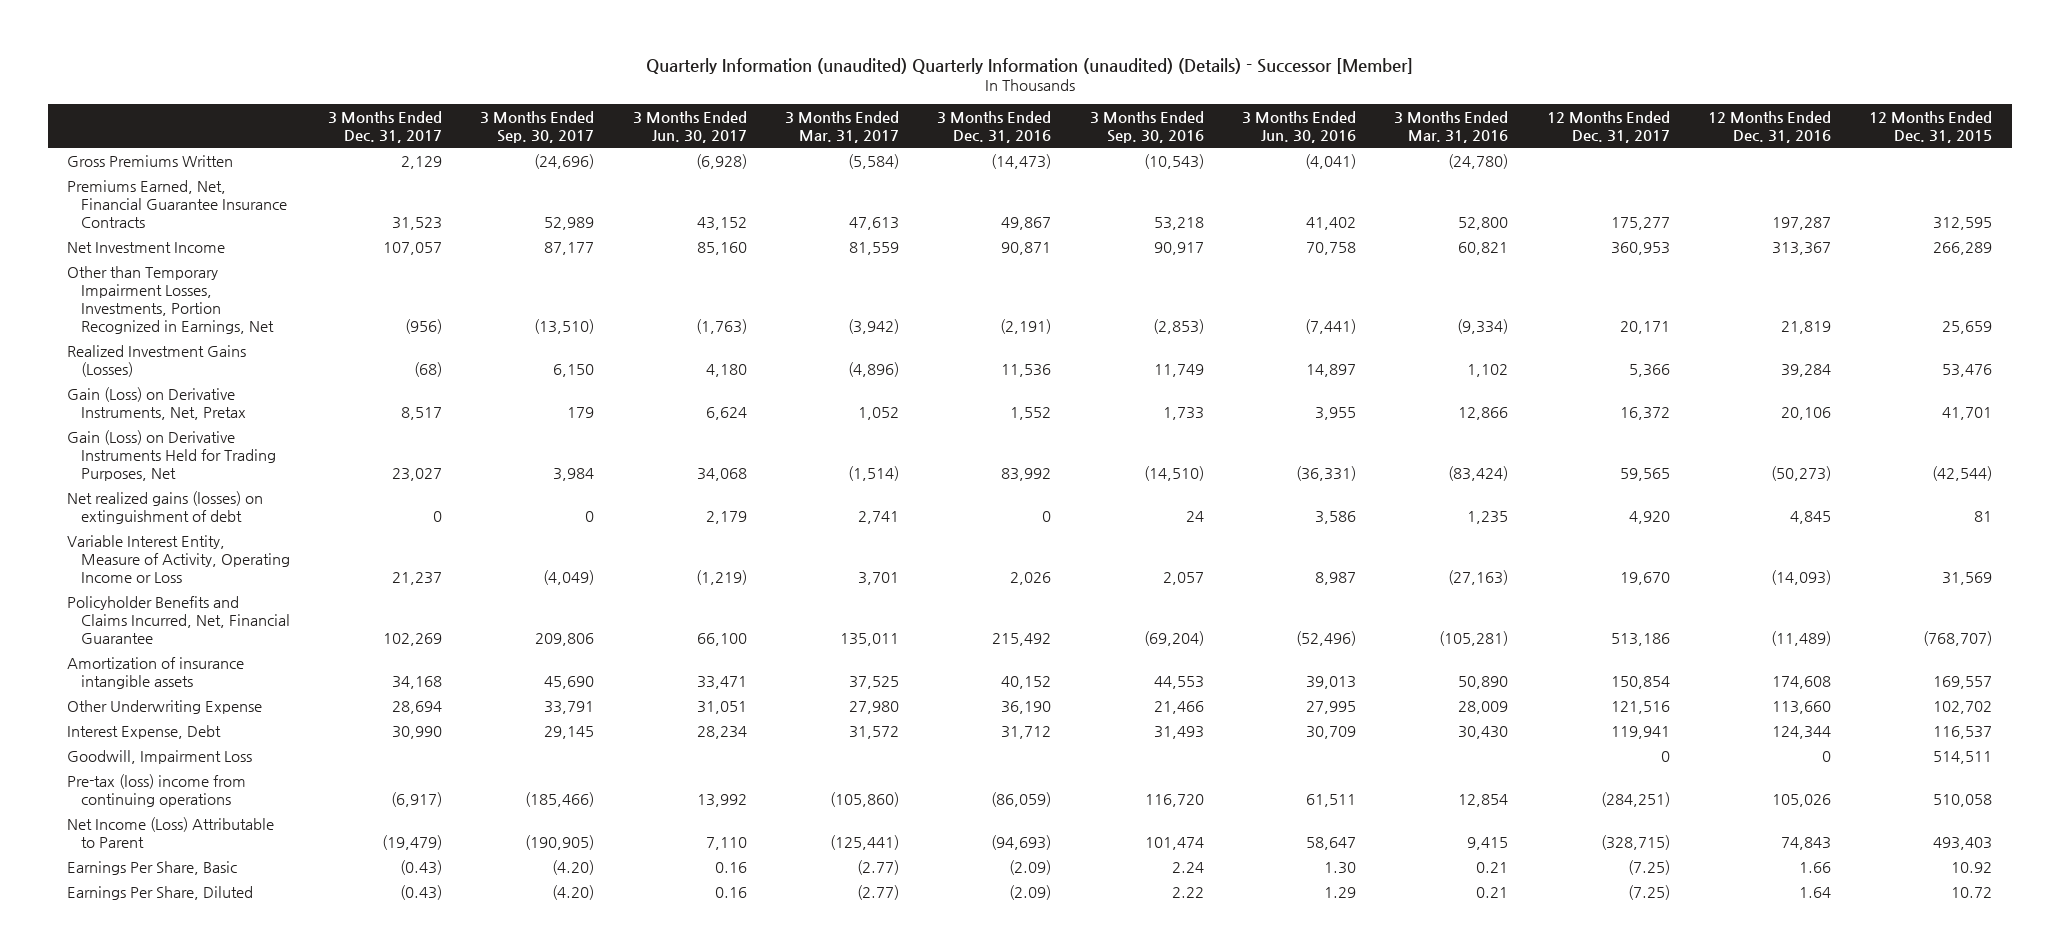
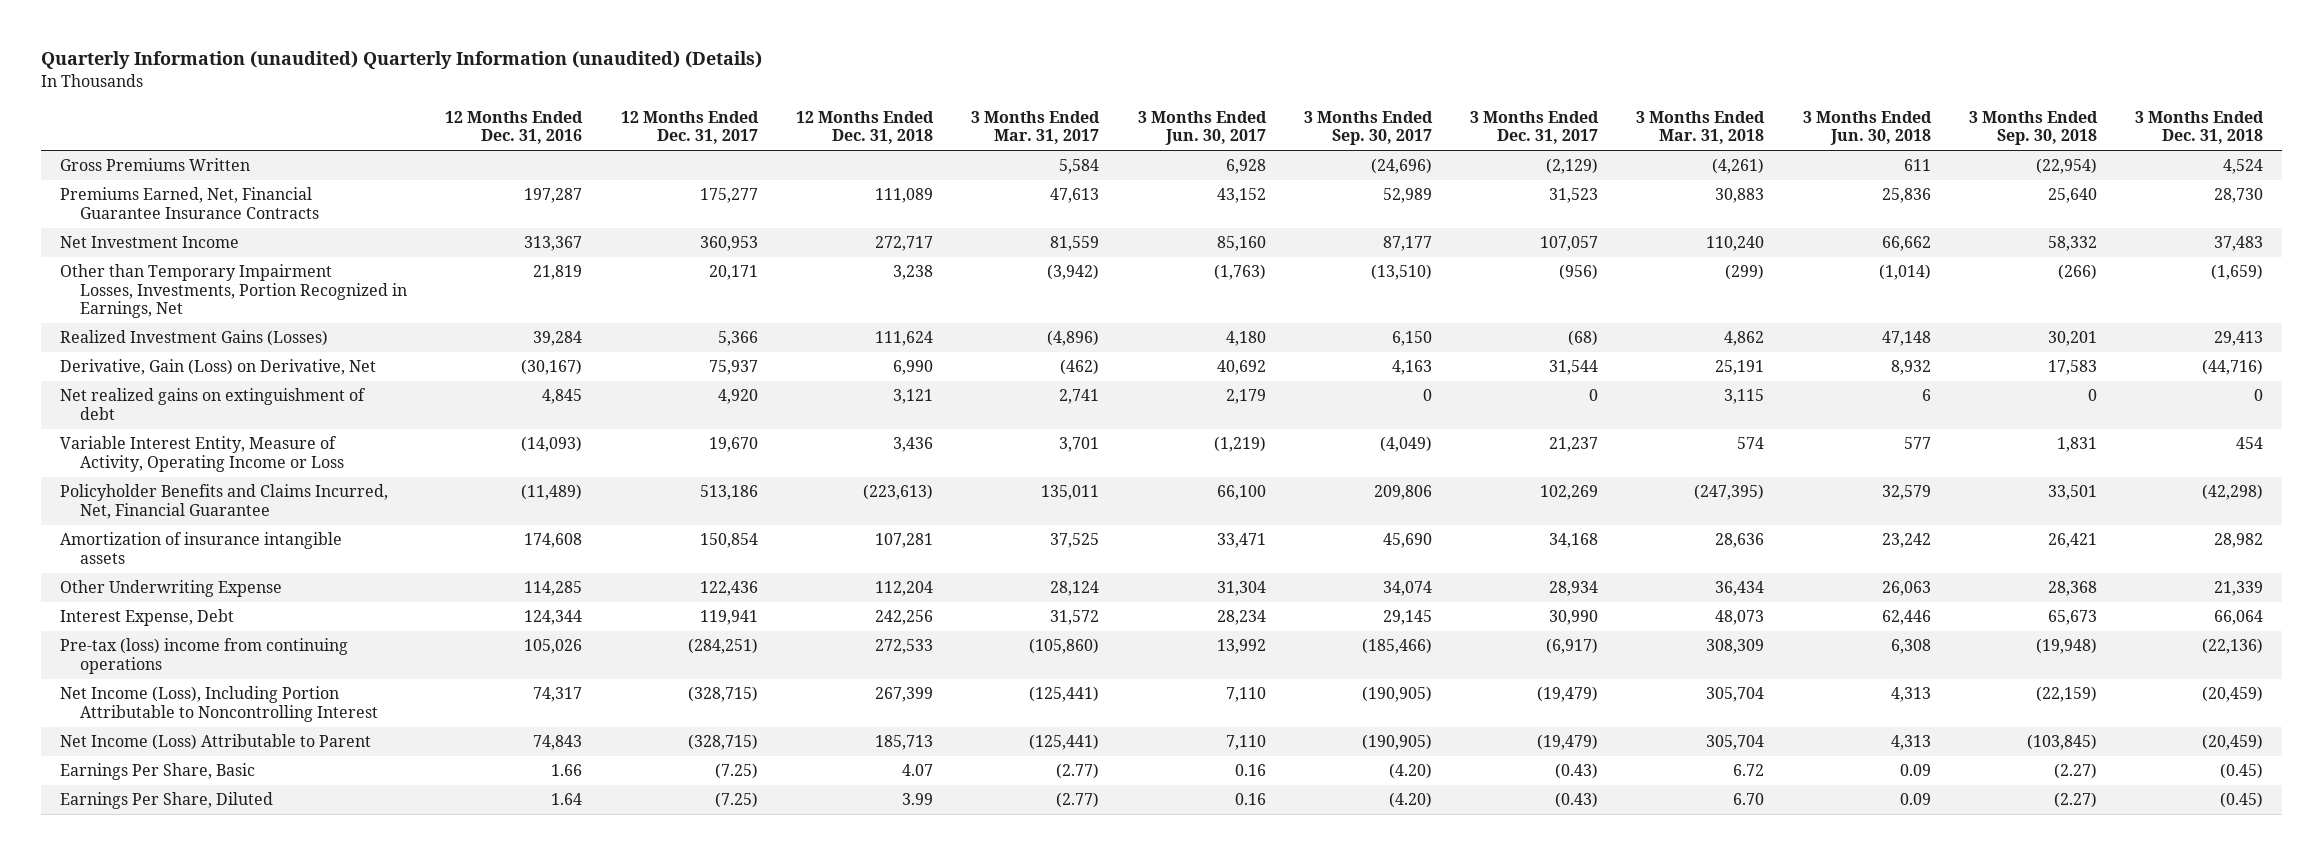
- Quarterly Information (unaudited) Quarterly Information (unaudited) (Details) - Successor [Member]
+ Quarterly Information (unaudited) Quarterly Information (unaudited) (Details)
- | 3 Months Ended Dec. 31, 2017 | 3 Months Ended Sep. 30, 2017 | 3 Months Ended Jun. 30, 2017 | 3 Months Ended Mar. 31, 2017 | 3 Months Ended Dec. 31, 2016 | 3 Months Ended Sep. 30, 2016 | 3 Months Ended Jun. 30, 2016 | 3 Months Ended Mar. 31, 2016 | 12 Months Ended Dec. 31, 2017 | 12 Months Ended Dec. 31, 2016 | 12 Months Ended Dec. 31, 2015
+ | 12 Months Ended Dec. 31, 2016 | 12 Months Ended Dec. 31, 2017 | 12 Months Ended Dec. 31, 2018 | 3 Months Ended Mar. 31, 2017 | 3 Months Ended Jun. 30, 2017 | 3 Months Ended Sep. 30, 2017 | 3 Months Ended Dec. 31, 2017 | 3 Months Ended Mar. 31, 2018 | 3 Months Ended Jun. 30, 2018 | 3 Months Ended Sep. 30, 2018 | 3 Months Ended Dec. 31, 2018
- Gross Premiums Written | 2,129 | (24,696) | (6,928) | (5,584) | (14,473) | (10,543) | (4,041) | (24,780) | | |
+ Gross Premiums Written | | | | 5,584 | 6,928 | (24,696) | (2,129) | (4,261) | 611 | (22,954) | 4,524
- Gain (Loss) on Derivative Instruments, Net, Pretax | 8,517 | 179 | 6,624 | 1,052 | 1,552 | 1,733 | 3,955 | 12,866 | 16,372 | 20,106 | 41,701
- Gain (Loss) on Derivative Instruments Held for Trading Purposes, Net | 23,027 | 3,984 | 34,068 | (1,514) | 83,992 | (14,510) | (36,331) | (83,424) | 59,565 | (50,273) | (42,544)
- Net realized gains (losses) on extinguishment of debt | 0 | 0 | 2,179 | 2,741 | 0 | 24 | 3,586 | 1,235 | 4,920 | 4,845 | 81
+ Derivative, Gain (Loss) on Derivative, Net | (30,167) | 75,937 | 6,990 | (462) | 40,692 | 4,163 | 31,544 | 25,191 | 8,932 | 17,583 | (44,716)
+ Net realized gains on extinguishment of debt | 4,845 | 4,920 | 3,121 | 2,741 | 2,179 | 0 | 0 | 3,115 | 6 | 0 | 0
- Other Underwriting Expense | 28,694 | 33,791 | 31,051 | 27,980 | 36,190 | 21,466 | 27,995 | 28,009 | 121,516 | 113,660 | 102,702
+ Other Underwriting Expense | 114,285 | 122,436 | 112,204 | 28,124 | 31,304 | 34,074 | 28,934 | 36,434 | 26,063 | 28,368 | 21,339
- Goodwill, Impairment Loss | | | | | | | | | 0 | 0 | 514,511
+ Net Income (Loss), Including Portion Attributable to Noncontrolling Interest | 74,317 | (328,715) | 267,399 | (125,441) | 7,110 | (190,905) | (19,479) | 305,704 | 4,313 | (22,159) | (20,459)

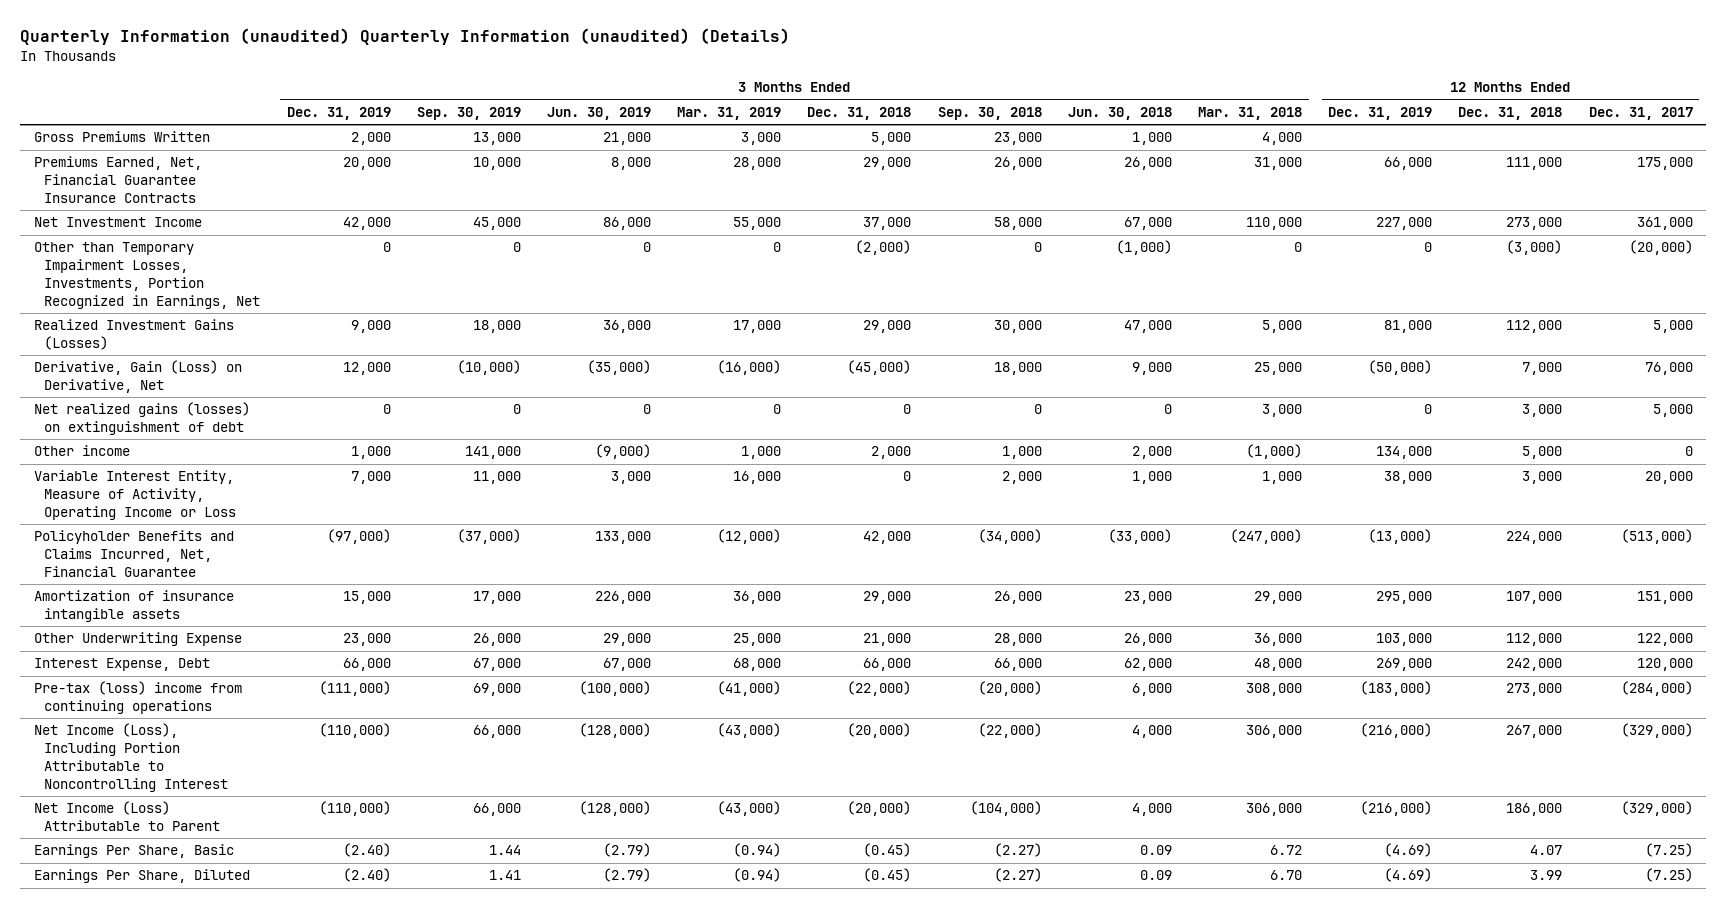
- | 12 Months Ended Dec. 31, 2016 | 12 Months Ended Dec. 31, 2017 | 12 Months Ended Dec. 31, 2018 | 3 Months Ended Mar. 31, 2017 | 3 Months Ended Jun. 30, 2017 | 3 Months Ended Sep. 30, 2017 | 3 Months Ended Dec. 31, 2017 | 3 Months Ended Mar. 31, 2018 | 3 Months Ended Jun. 30, 2018 | 3 Months Ended Sep. 30, 2018 | 3 Months Ended Dec. 31, 2018
+ | 3 Months Ended Dec. 31, 2019 | 3 Months Ended Sep. 30, 2019 | 3 Months Ended Jun. 30, 2019 | 3 Months Ended Mar. 31, 2019 | 3 Months Ended Dec. 31, 2018 | 3 Months Ended Sep. 30, 2018 | 3 Months Ended Jun. 30, 2018 | 3 Months Ended Mar. 31, 2018 | 12 Months Ended Dec. 31, 2019 | 12 Months Ended Dec. 31, 2018 | 12 Months Ended Dec. 31, 2017
- Gross Premiums Written | | | | 5,584 | 6,928 | (24,696) | (2,129) | (4,261) | 611 | (22,954) | 4,524
- Premiums Earned, Net, Financial Guarantee Insurance Contracts | 197,287 | 175,277 | 111,089 | 47,613 | 43,152 | 52,989 | 31,523 | 30,883 | 25,836 | 25,640 | 28,730
- Net Investment Income | 313,367 | 360,953 | 272,717 | 81,559 | 85,160 | 87,177 | 107,057 | 110,240 | 66,662 | 58,332 | 37,483
- Other than Temporary Impairment Losses, Investments, Portion Recognized in Earnings, Net | 21,819 | 20,171 | 3,238 | (3,942) | (1,763) | (13,510) | (956) | (299) | (1,014) | (266) | (1,659)
- Realized Investment Gains (Losses) | 39,284 | 5,366 | 111,624 | (4,896) | 4,180 | 6,150 | (68) | 4,862 | 47,148 | 30,201 | 29,413
- Derivative, Gain (Loss) on Derivative, Net | (30,167) | 75,937 | 6,990 | (462) | 40,692 | 4,163 | 31,544 | 25,191 | 8,932 | 17,583 | (44,716)
- Net realized gains on extinguishment of debt | 4,845 | 4,920 | 3,121 | 2,741 | 2,179 | 0 | 0 | 3,115 | 6 | 0 | 0
- Variable Interest Entity, Measure of Activity, Operating Income or Loss | (14,093) | 19,670 | 3,436 | 3,701 | (1,219) | (4,049) | 21,237 | 574 | 577 | 1,831 | 454
- Policyholder Benefits and Claims Incurred, Net, Financial Guarantee | (11,489) | 513,186 | (223,613) | 135,011 | 66,100 | 209,806 | 102,269 | (247,395) | 32,579 | 33,501 | (42,298)
- Amortization of insurance intangible assets | 174,608 | 150,854 | 107,281 | 37,525 | 33,471 | 45,690 | 34,168 | 28,636 | 23,242 | 26,421 | 28,982
- Other Underwriting Expense | 114,285 | 122,436 | 112,204 | 28,124 | 31,304 | 34,074 | 28,934 | 36,434 | 26,063 | 28,368 | 21,339
- Interest Expense, Debt | 124,344 | 119,941 | 242,256 | 31,572 | 28,234 | 29,145 | 30,990 | 48,073 | 62,446 | 65,673 | 66,064
- Pre-tax (loss) income from continuing operations | 105,026 | (284,251) | 272,533 | (105,860) | 13,992 | (185,466) | (6,917) | 308,309 | 6,308 | (19,948) | (22,136)
- Net Income (Loss), Including Portion Attributable to Noncontrolling Interest | 74,317 | (328,715) | 267,399 | (125,441) | 7,110 | (190,905) | (19,479) | 305,704 | 4,313 | (22,159) | (20,459)
- Net Income (Loss) Attributable to Parent | 74,843 | (328,715) | 185,713 | (125,441) | 7,110 | (190,905) | (19,479) | 305,704 | 4,313 | (103,845) | (20,459)
+ Gross Premiums Written | 2,000 | 13,000 | 21,000 | 3,000 | 5,000 | 23,000 | 1,000 | 4,000 | | |
+ Premiums Earned, Net, Financial Guarantee Insurance Contracts | 20,000 | 10,000 | 8,000 | 28,000 | 29,000 | 26,000 | 26,000 | 31,000 | 66,000 | 111,000 | 175,000
+ Net Investment Income | 42,000 | 45,000 | 86,000 | 55,000 | 37,000 | 58,000 | 67,000 | 110,000 | 227,000 | 273,000 | 361,000
+ Other than Temporary Impairment Losses, Investments, Portion Recognized in Earnings, Net | 0 | 0 | 0 | 0 | (2,000) | 0 | (1,000) | 0 | 0 | (3,000) | (20,000)
+ Realized Investment Gains (Losses) | 9,000 | 18,000 | 36,000 | 17,000 | 29,000 | 30,000 | 47,000 | 5,000 | 81,000 | 112,000 | 5,000
+ Derivative, Gain (Loss) on Derivative, Net | 12,000 | (10,000) | (35,000) | (16,000) | (45,000) | 18,000 | 9,000 | 25,000 | (50,000) | 7,000 | 76,000
+ Net realized gains (losses) on extinguishment of debt | 0 | 0 | 0 | 0 | 0 | 0 | 0 | 3,000 | 0 | 3,000 | 5,000
+ Other income | 1,000 | 141,000 | (9,000) | 1,000 | 2,000 | 1,000 | 2,000 | (1,000) | 134,000 | 5,000 | 0
+ Variable Interest Entity, Measure of Activity, Operating Income or Loss | 7,000 | 11,000 | 3,000 | 16,000 | 0 | 2,000 | 1,000 | 1,000 | 38,000 | 3,000 | 20,000
+ Policyholder Benefits and Claims Incurred, Net, Financial Guarantee | (97,000) | (37,000) | 133,000 | (12,000) | 42,000 | (34,000) | (33,000) | (247,000) | (13,000) | 224,000 | (513,000)
+ Amortization of insurance intangible assets | 15,000 | 17,000 | 226,000 | 36,000 | 29,000 | 26,000 | 23,000 | 29,000 | 295,000 | 107,000 | 151,000
+ Other Underwriting Expense | 23,000 | 26,000 | 29,000 | 25,000 | 21,000 | 28,000 | 26,000 | 36,000 | 103,000 | 112,000 | 122,000
+ Interest Expense, Debt | 66,000 | 67,000 | 67,000 | 68,000 | 66,000 | 66,000 | 62,000 | 48,000 | 269,000 | 242,000 | 120,000
+ Pre-tax (loss) income from continuing operations | (111,000) | 69,000 | (100,000) | (41,000) | (22,000) | (20,000) | 6,000 | 308,000 | (183,000) | 273,000 | (284,000)
+ Net Income (Loss), Including Portion Attributable to Noncontrolling Interest | (110,000) | 66,000 | (128,000) | (43,000) | (20,000) | (22,000) | 4,000 | 306,000 | (216,000) | 267,000 | (329,000)
+ Net Income (Loss) Attributable to Parent | (110,000) | 66,000 | (128,000) | (43,000) | (20,000) | (104,000) | 4,000 | 306,000 | (216,000) | 186,000 | (329,000)

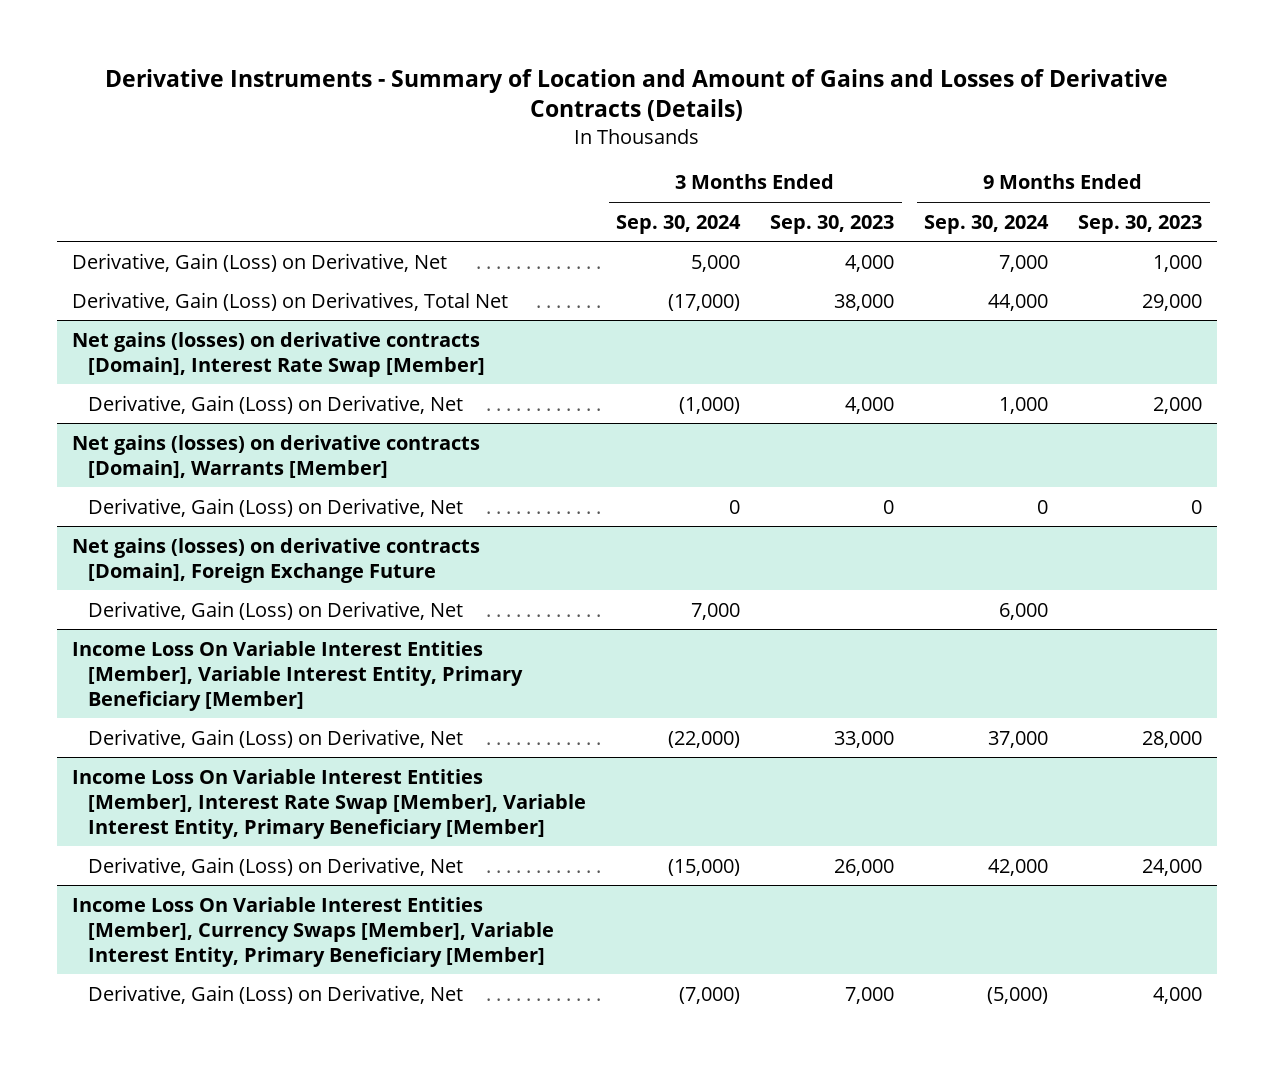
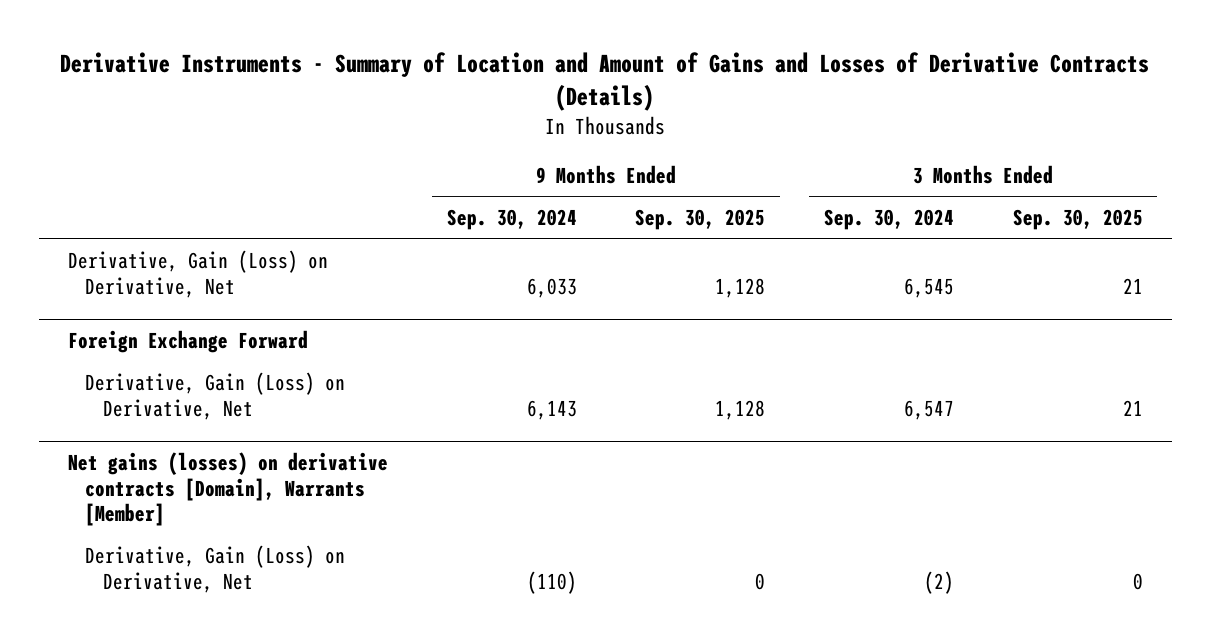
- | 3 Months Ended Sep. 30, 2024 | 3 Months Ended Sep. 30, 2023 | 9 Months Ended Sep. 30, 2024 | 9 Months Ended Sep. 30, 2023
+ | 9 Months Ended Sep. 30, 2024 | 9 Months Ended Sep. 30, 2025 | 3 Months Ended Sep. 30, 2024 | 3 Months Ended Sep. 30, 2025
- Derivative, Gain (Loss) on Derivative, Net | 5,000 | 4,000 | 7,000 | 1,000
- Derivative, Gain (Loss) on Derivatives, Total Net | (17,000) | 38,000 | 44,000 | 29,000
- Net gains (losses) on derivative contracts [Domain], Interest Rate Swap [Member]
- Derivative, Gain (Loss) on Derivative, Net | (1,000) | 4,000 | 1,000 | 2,000
+ Derivative, Gain (Loss) on Derivative, Net | 6,033 | 1,128 | 6,545 | 21
+ Foreign Exchange Forward
+ Derivative, Gain (Loss) on Derivative, Net | 6,143 | 1,128 | 6,547 | 21
@ Net gains (losses) on derivative contracts [Domain], Warrants [Member]
- Derivative, Gain (Loss) on Derivative, Net | 0 | 0 | 0 | 0
- Net gains (losses) on derivative contracts [Domain], Foreign Exchange Future
- Derivative, Gain (Loss) on Derivative, Net | 7,000 | | 6,000 |
- Income Loss On Variable Interest Entities [Member], Variable Interest Entity, Primary Beneficiary [Member]
- Derivative, Gain (Loss) on Derivative, Net | (22,000) | 33,000 | 37,000 | 28,000
- Income Loss On Variable Interest Entities [Member], Interest Rate Swap [Member], Variable Interest Entity, Primary Beneficiary [Member]
- Derivative, Gain (Loss) on Derivative, Net | (15,000) | 26,000 | 42,000 | 24,000
- Income Loss On Variable Interest Entities [Member], Currency Swaps [Member], Variable Interest Entity, Primary Beneficiary [Member]
- Derivative, Gain (Loss) on Derivative, Net | (7,000) | 7,000 | (5,000) | 4,000
@ Net gains (losses) on derivative contracts [Domain], Warrants [Member]
+ Derivative, Gain (Loss) on Derivative, Net | (110) | 0 | (2) | 0

